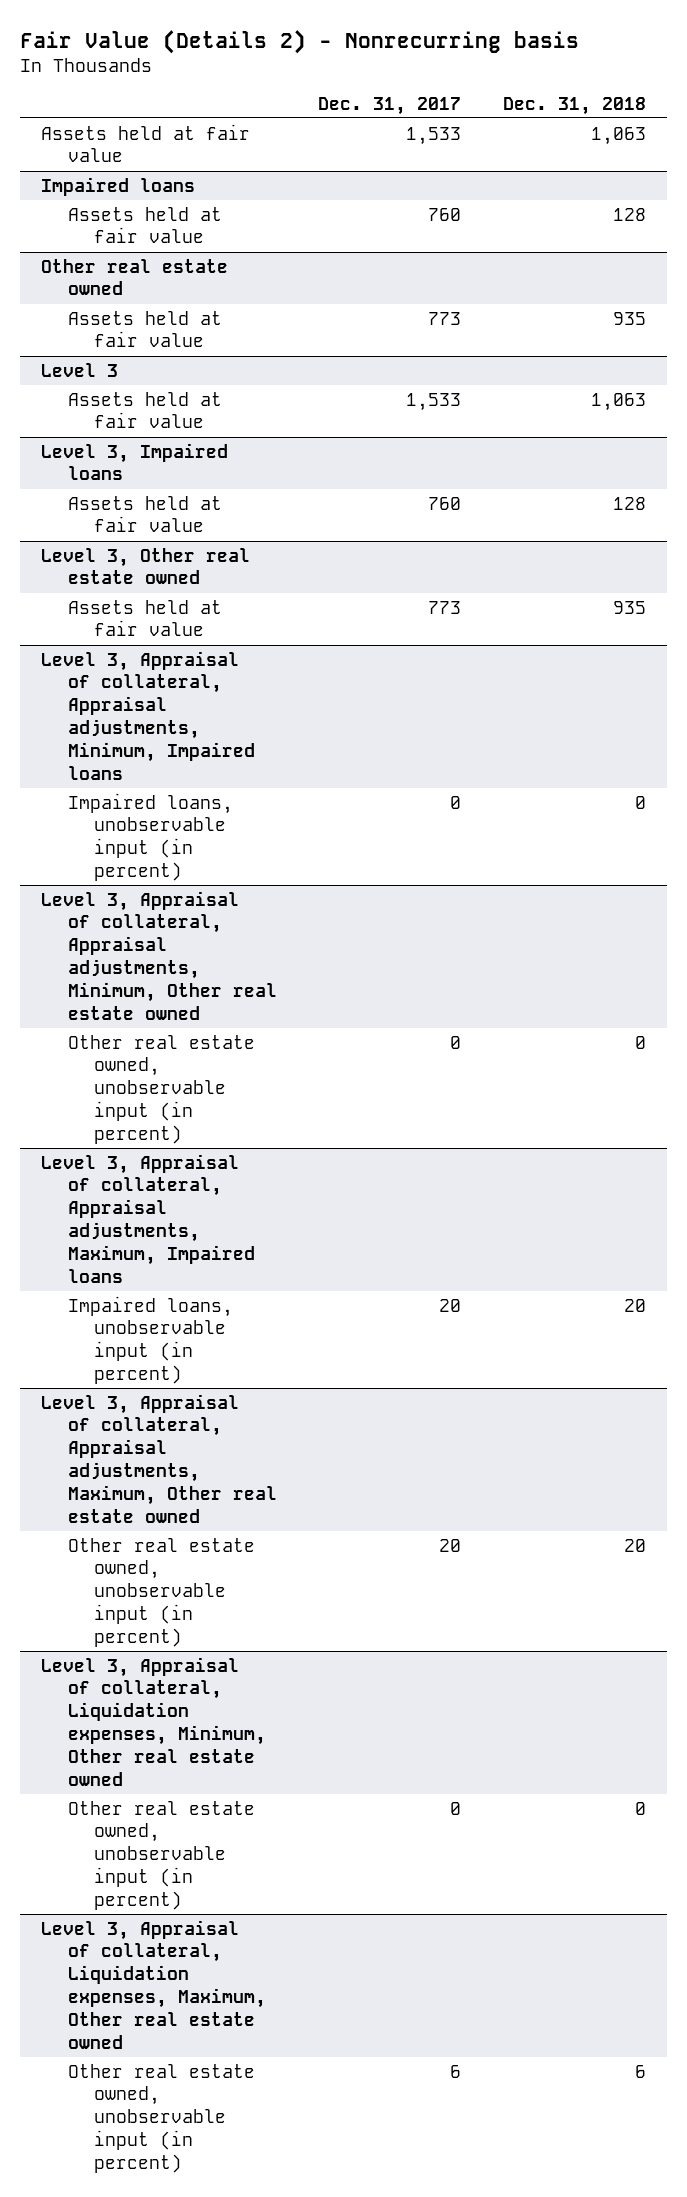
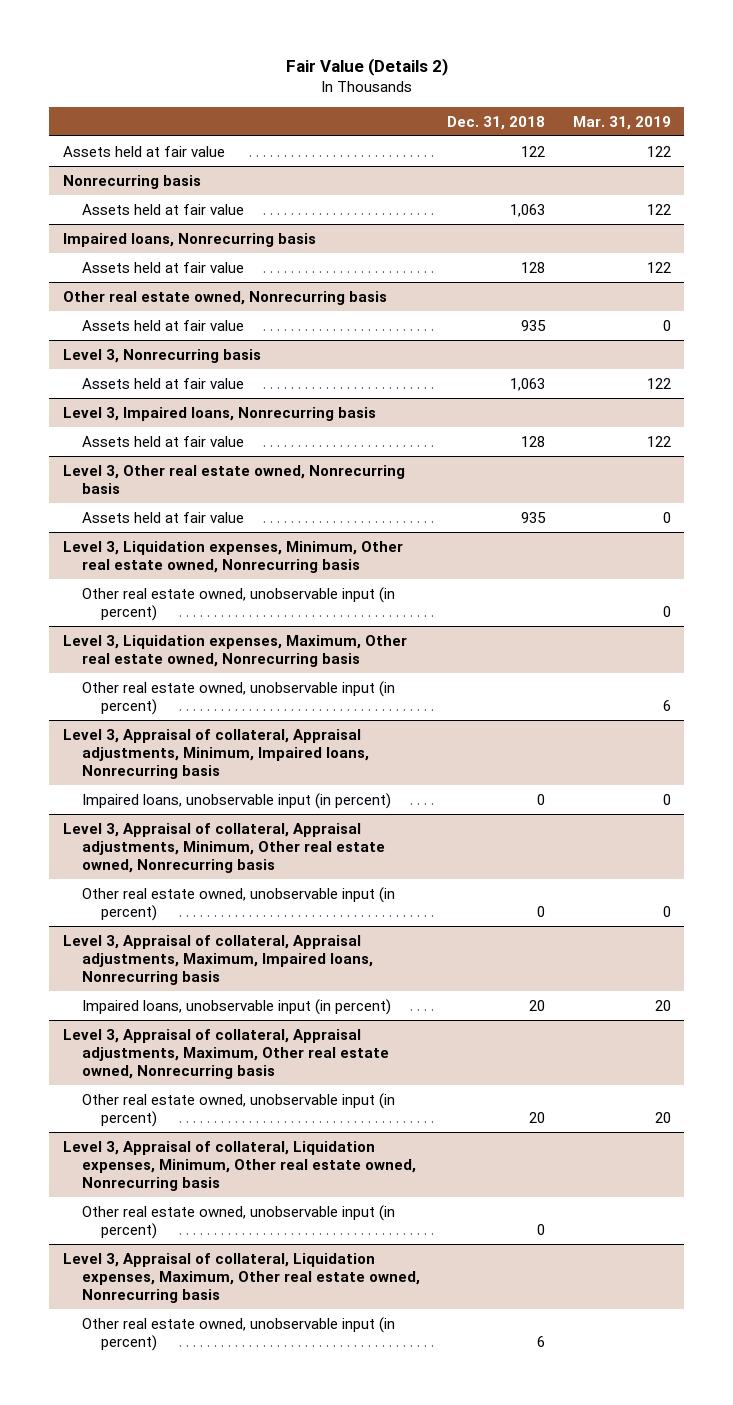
- Fair Value (Details 2) - Nonrecurring basis
+ Fair Value (Details 2)
- | Dec. 31, 2017 | Dec. 31, 2018
+ | Dec. 31, 2018 | Mar. 31, 2019
+ Assets held at fair value | 122 | 122
+ Nonrecurring basis
- Impaired loans
+ Impaired loans, Nonrecurring basis
- Other real estate owned
+ Other real estate owned, Nonrecurring basis
- Level 3
+ Level 3, Nonrecurring basis
- Level 3, Impaired loans
+ Level 3, Impaired loans, Nonrecurring basis
- Level 3, Other real estate owned
+ Level 3, Other real estate owned, Nonrecurring basis
- Level 3, Appraisal of collateral, Appraisal adjustments, Minimum, Impaired loans
+ Level 3, Liquidation expenses, Minimum, Other real estate owned, Nonrecurring basis
+ Other real estate owned, unobservable input (in percent) | | 0
+ Level 3, Liquidation expenses, Maximum, Other real estate owned, Nonrecurring basis
+ Other real estate owned, unobservable input (in percent) | | 6
+ Level 3, Appraisal of collateral, Appraisal adjustments, Minimum, Impaired loans, Nonrecurring basis
- Level 3, Appraisal of collateral, Appraisal adjustments, Minimum, Other real estate owned
+ Level 3, Appraisal of collateral, Appraisal adjustments, Minimum, Other real estate owned, Nonrecurring basis
- Level 3, Appraisal of collateral, Appraisal adjustments, Maximum, Impaired loans
+ Level 3, Appraisal of collateral, Appraisal adjustments, Maximum, Impaired loans, Nonrecurring basis
- Level 3, Appraisal of collateral, Appraisal adjustments, Maximum, Other real estate owned
+ Level 3, Appraisal of collateral, Appraisal adjustments, Maximum, Other real estate owned, Nonrecurring basis
- Level 3, Appraisal of collateral, Liquidation expenses, Minimum, Other real estate owned
+ Level 3, Appraisal of collateral, Liquidation expenses, Minimum, Other real estate owned, Nonrecurring basis
- Level 3, Appraisal of collateral, Liquidation expenses, Maximum, Other real estate owned
+ Level 3, Appraisal of collateral, Liquidation expenses, Maximum, Other real estate owned, Nonrecurring basis

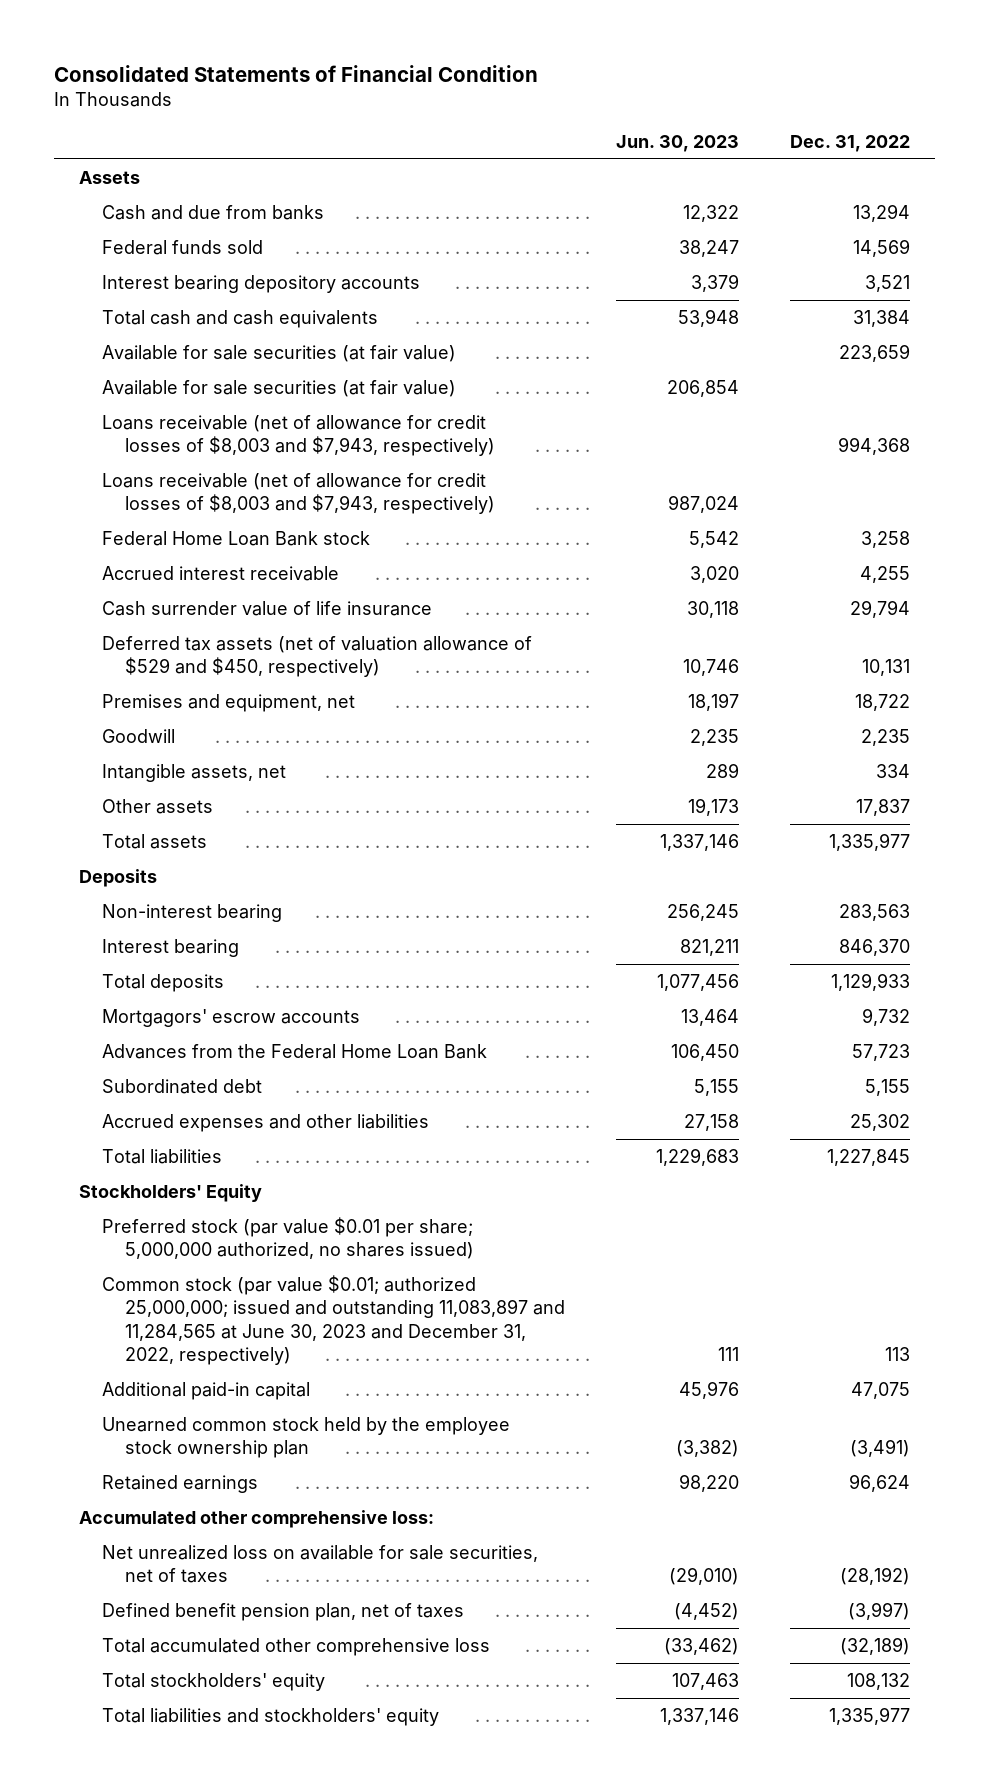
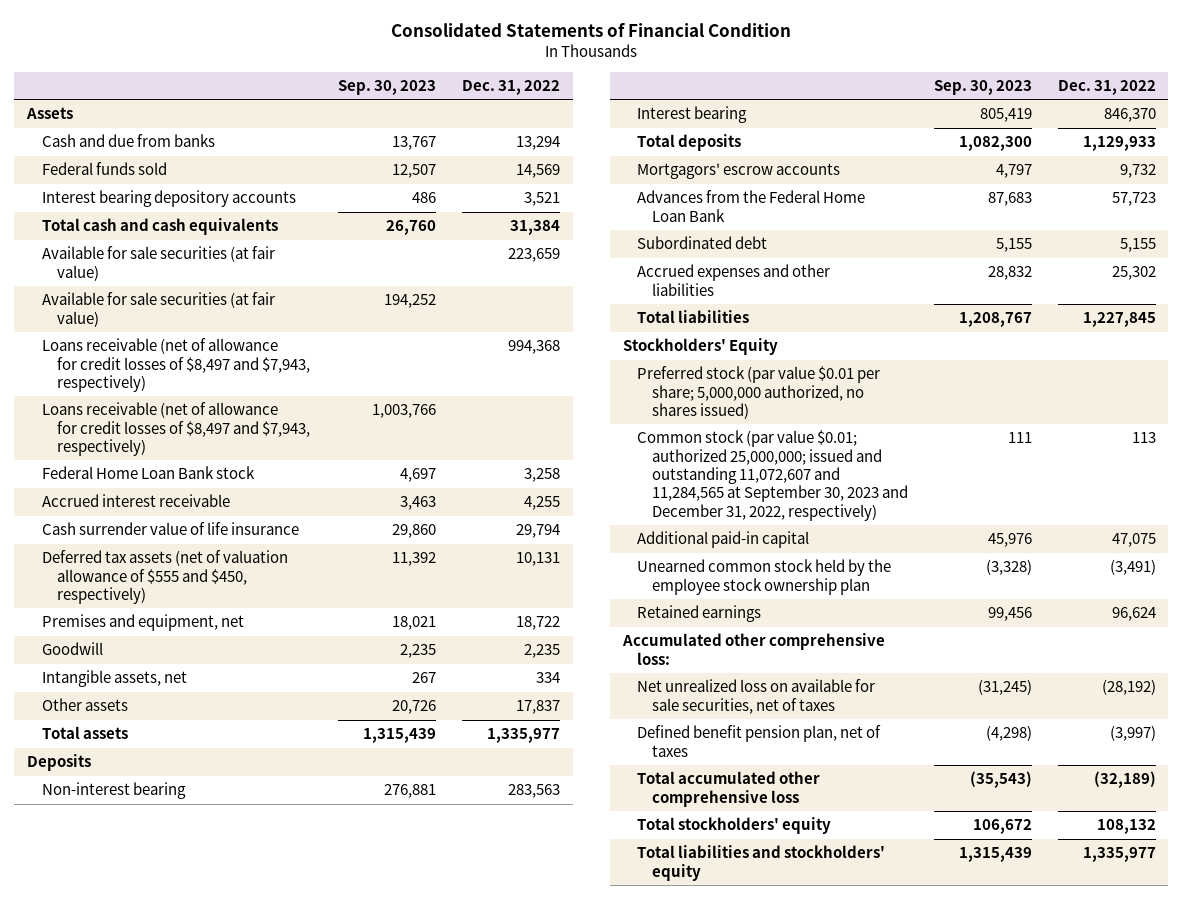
- | Jun. 30, 2023 | Dec. 31, 2022
+ | Sep. 30, 2023 | Dec. 31, 2022
- Loans receivable (net of allowance for credit losses of $8,003 and $7,943, respectively) | | 994,368
- Loans receivable (net of allowance for credit losses of $8,003 and $7,943, respectively) | 987,024 |
+ Loans receivable (net of allowance for credit losses of $8,497 and $7,943, respectively) | | 994,368
+ Loans receivable (net of allowance for credit losses of $8,497 and $7,943, respectively) | 1,003,766 |
- Deferred tax assets (net of valuation allowance of $529 and $450, respectively) | 10,746 | 10,131
+ Deferred tax assets (net of valuation allowance of $555 and $450, respectively) | 11,392 | 10,131
- Common stock (par value $0.01; authorized 25,000,000; issued and outstanding 11,083,897 and 11,284,565 at June 30, 2023 and December 31, 2022, respectively) | 111 | 113
+ Common stock (par value $0.01; authorized 25,000,000; issued and outstanding 11,072,607 and 11,284,565 at September 30, 2023 and December 31, 2022, respectively) | 111 | 113

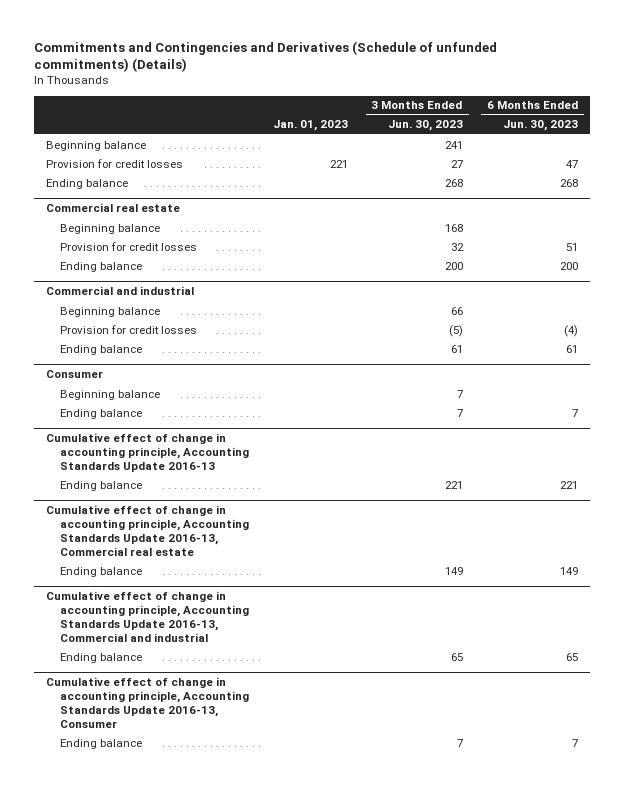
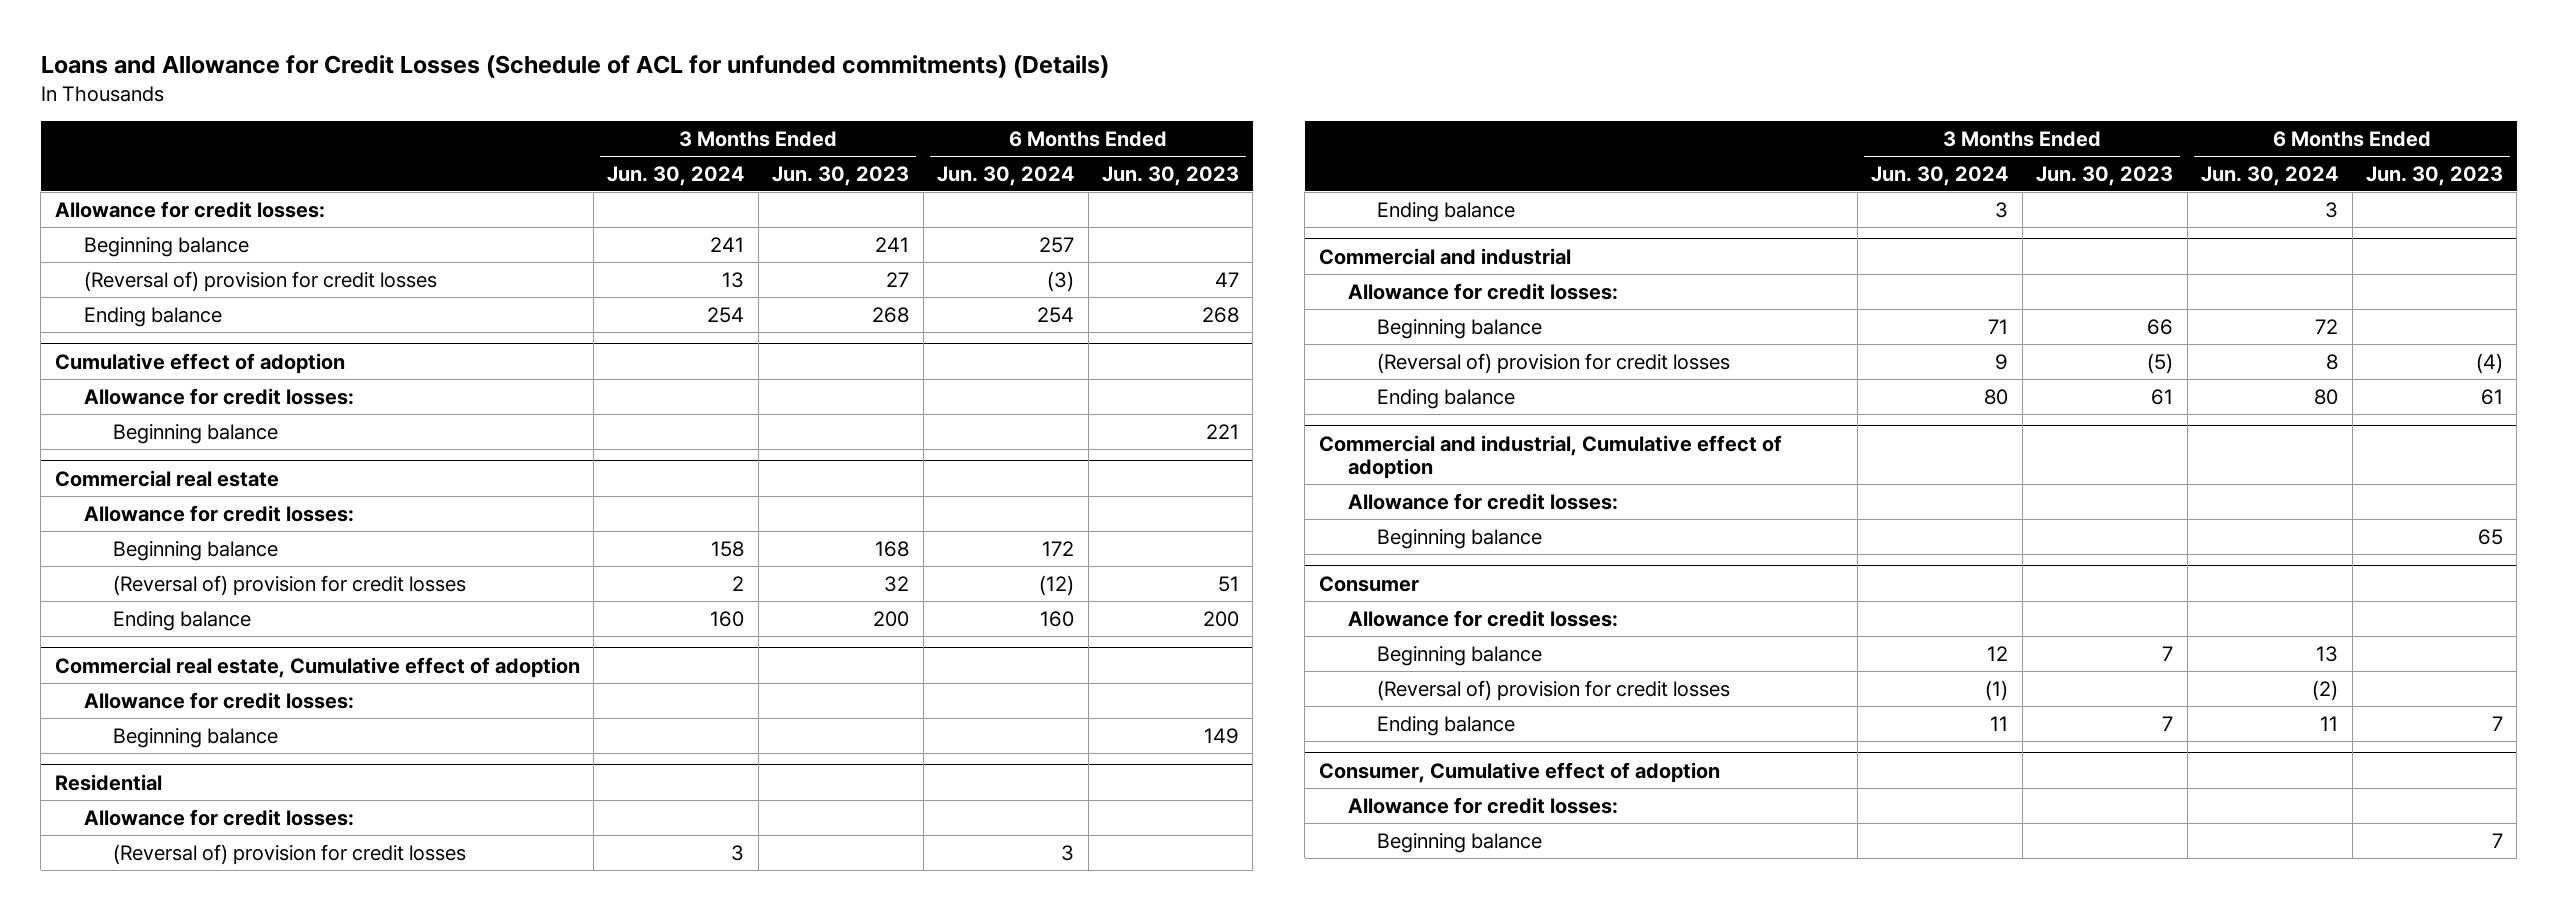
- Commitments and Contingencies and Derivatives (Schedule of unfunded commitments) (Details)
+ Loans and Allowance for Credit Losses (Schedule of ACL for unfunded commitments) (Details)
- | Jan. 01, 2023 | 3 Months Ended Jun. 30, 2023 | 6 Months Ended Jun. 30, 2023
+ | 3 Months Ended Jun. 30, 2024 | 3 Months Ended Jun. 30, 2023 | 6 Months Ended Jun. 30, 2024 | 6 Months Ended Jun. 30, 2023
+ Allowance for credit losses:
- Provision for credit losses | 221 | 27 | 47
+ (Reversal of) provision for credit losses | 13 | 27 | (3) | 47
+ Cumulative effect of adoption
+ Allowance for credit losses:
+ Beginning balance | | | | 221
@ Commercial real estate
+ Allowance for credit losses:
- Provision for credit losses | | 32 | 51
+ (Reversal of) provision for credit losses | 2 | 32 | (12) | 51
+ Commercial real estate, Cumulative effect of adoption
+ Allowance for credit losses:
+ Beginning balance | | | | 149
+ Residential
+ Allowance for credit losses:
+ (Reversal of) provision for credit losses | 3 | | 3 |
+ Ending balance | 3 | | 3 |
@ Commercial and industrial
+ Allowance for credit losses:
- Provision for credit losses | | (5) | (4)
+ (Reversal of) provision for credit losses | 9 | (5) | 8 | (4)
+ Commercial and industrial, Cumulative effect of adoption
+ Allowance for credit losses:
+ Beginning balance | | | | 65
@ Consumer
+ Allowance for credit losses:
- Ending balance | | 7 | 7
- Cumulative effect of change in accounting principle, Accounting Standards Update 2016-13
- Ending balance | | 221 | 221
- Cumulative effect of change in accounting principle, Accounting Standards Update 2016-13, Commercial real estate
- Ending balance | | 149 | 149
- Cumulative effect of change in accounting principle, Accounting Standards Update 2016-13, Commercial and industrial
- Ending balance | | 65 | 65
- Cumulative effect of change in accounting principle, Accounting Standards Update 2016-13, Consumer
@ Consumer
+ (Reversal of) provision for credit losses | (1) | | (2) |
+ Consumer, Cumulative effect of adoption
+ Allowance for credit losses:
+ Beginning balance | | | | 7

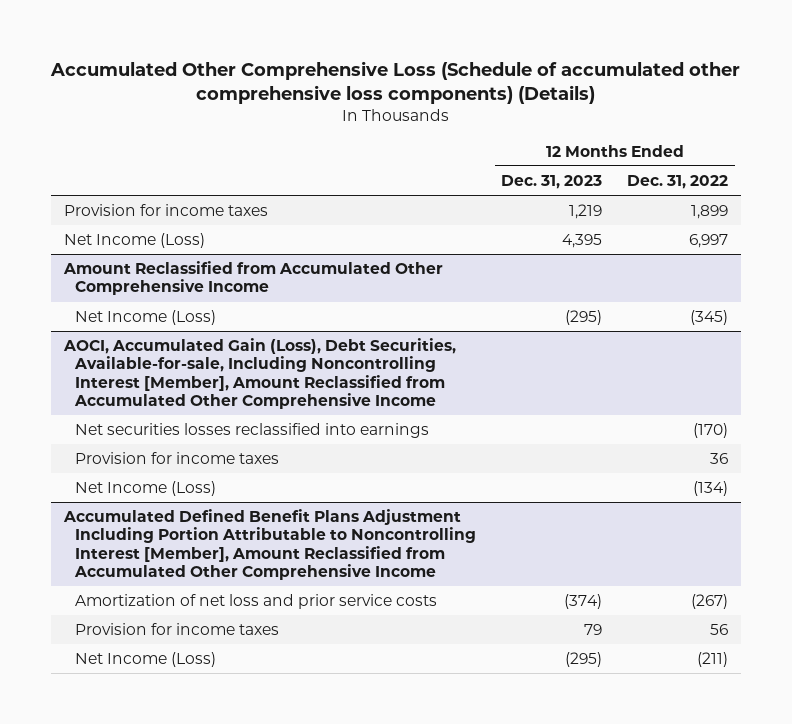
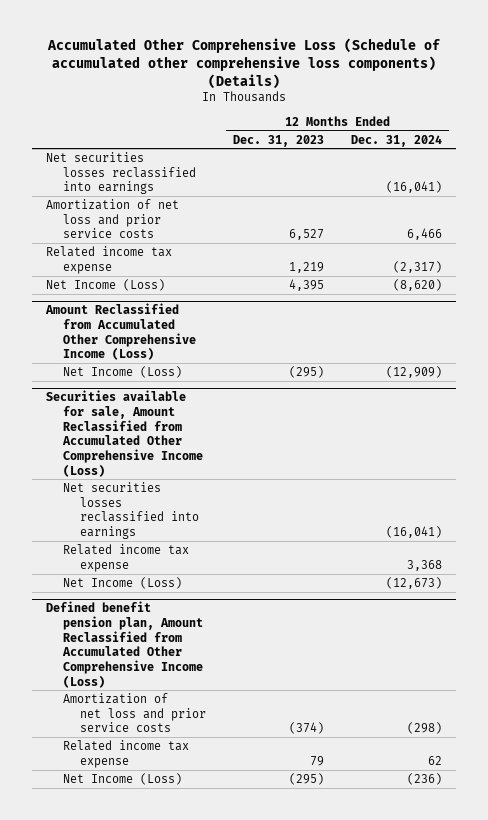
- | 12 Months Ended Dec. 31, 2023 | 12 Months Ended Dec. 31, 2022
+ | 12 Months Ended Dec. 31, 2023 | 12 Months Ended Dec. 31, 2024
- Provision for income taxes | 1,219 | 1,899
+ Net securities losses reclassified into earnings | | (16,041)
+ Amortization of net loss and prior service costs | 6,527 | 6,466
+ Related income tax expense | 1,219 | (2,317)
- Amount Reclassified from Accumulated Other Comprehensive Income
+ Amount Reclassified from Accumulated Other Comprehensive Income (Loss)
- AOCI, Accumulated Gain (Loss), Debt Securities, Available-for-sale, Including Noncontrolling Interest [Member], Amount Reclassified from Accumulated Other Comprehensive Income
+ Securities available for sale, Amount Reclassified from Accumulated Other Comprehensive Income (Loss)
- Provision for income taxes | | 36
+ Related income tax expense | | 3,368
- Accumulated Defined Benefit Plans Adjustment Including Portion Attributable to Noncontrolling Interest [Member], Amount Reclassified from Accumulated Other Comprehensive Income
+ Defined benefit pension plan, Amount Reclassified from Accumulated Other Comprehensive Income (Loss)
- Provision for income taxes | 79 | 56
+ Related income tax expense | 79 | 62

